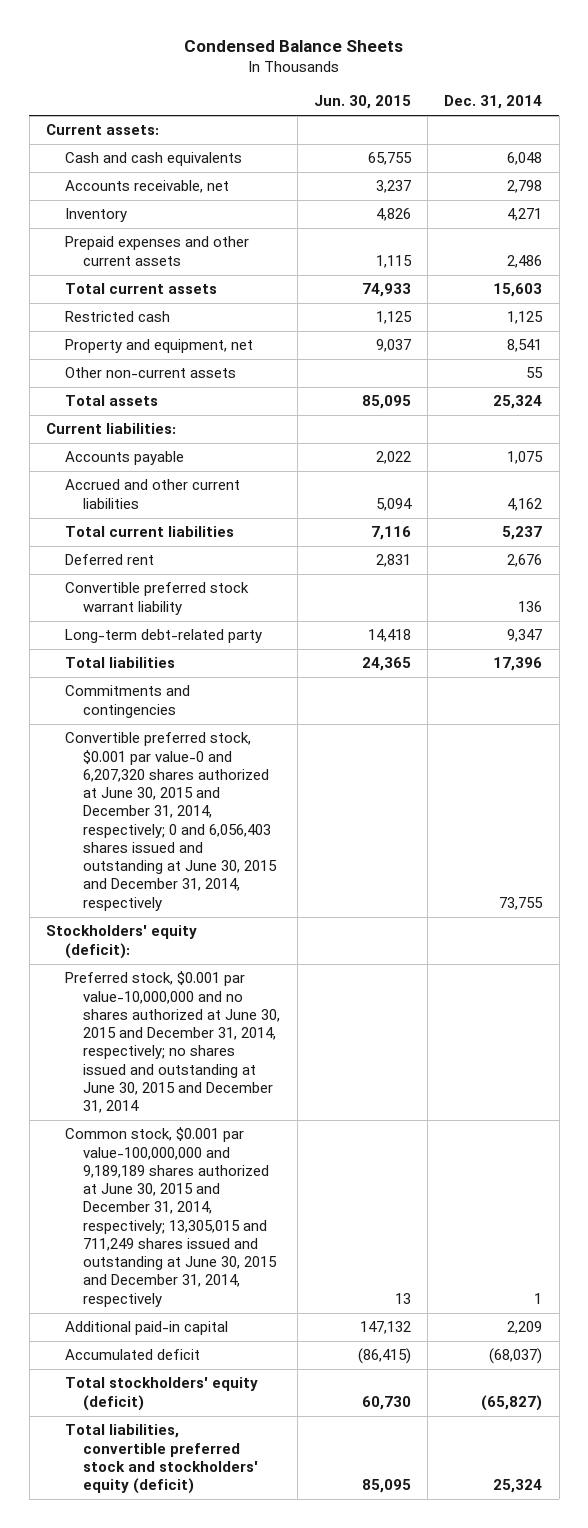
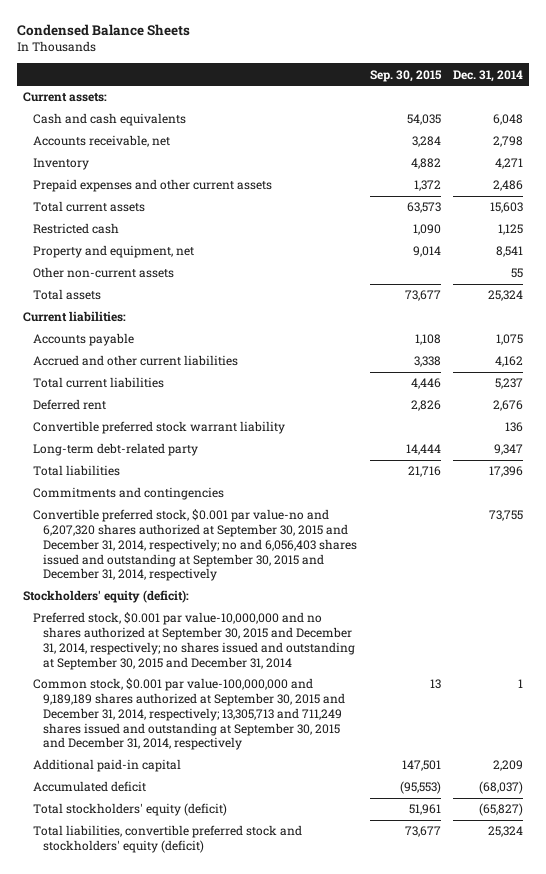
- | Jun. 30, 2015 | Dec. 31, 2014
+ | Sep. 30, 2015 | Dec. 31, 2014
- Convertible preferred stock, $0.001 par value-0 and 6,207,320 shares authorized at June 30, 2015 and December 31, 2014, respectively; 0 and 6,056,403 shares issued and outstanding at June 30, 2015 and December 31, 2014, respectively | | 73,755
+ Convertible preferred stock, $0.001 par value-no and 6,207,320 shares authorized at September 30, 2015 and December 31, 2014, respectively; no and 6,056,403 shares issued and outstanding at September 30, 2015 and December 31, 2014, respectively | | 73,755
- Preferred stock, $0.001 par value-10,000,000 and no shares authorized at June 30, 2015 and December 31, 2014, respectively; no shares issued and outstanding at June 30, 2015 and December 31, 2014
- Common stock, $0.001 par value-100,000,000 and 9,189,189 shares authorized at June 30, 2015 and December 31, 2014, respectively; 13,305,015 and 711,249 shares issued and outstanding at June 30, 2015 and December 31, 2014, respectively | 13 | 1
+ Preferred stock, $0.001 par value-10,000,000 and no shares authorized at September 30, 2015 and December 31, 2014, respectively; no shares issued and outstanding at September 30, 2015 and December 31, 2014
+ Common stock, $0.001 par value-100,000,000 and 9,189,189 shares authorized at September 30, 2015 and December 31, 2014, respectively; 13,305,713 and 711,249 shares issued and outstanding at September 30, 2015 and December 31, 2014, respectively | 13 | 1

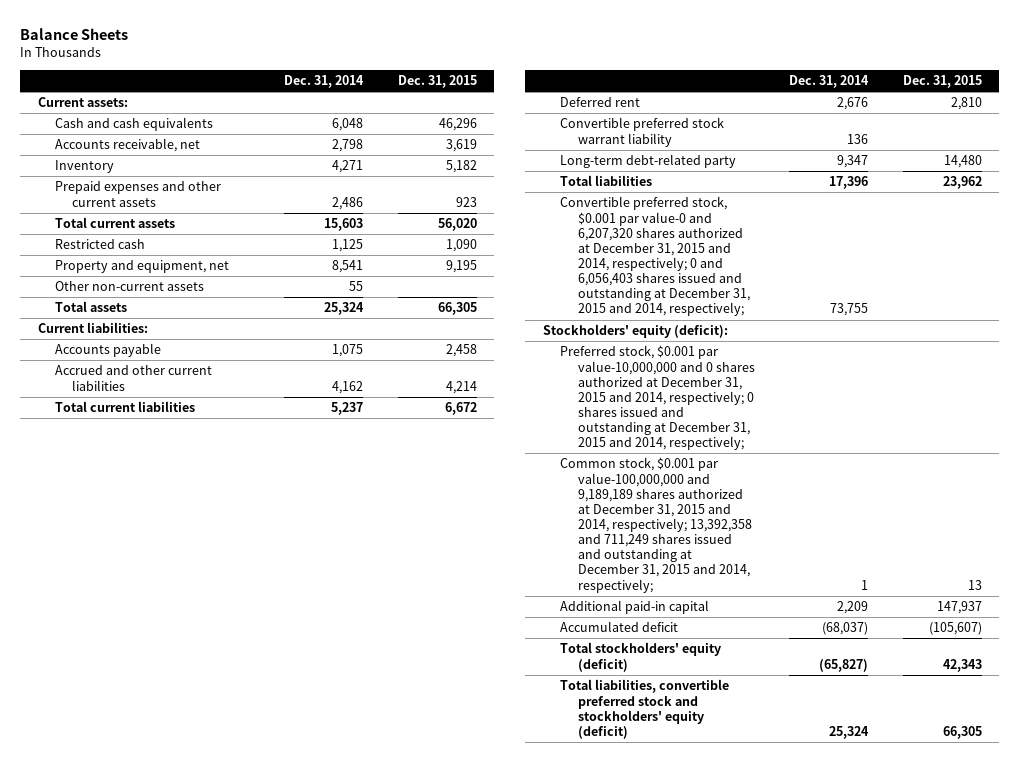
- Condensed Balance Sheets
+ Balance Sheets
- | Sep. 30, 2015 | Dec. 31, 2014
+ | Dec. 31, 2014 | Dec. 31, 2015
- Commitments and contingencies
- Convertible preferred stock, $0.001 par value-no and 6,207,320 shares authorized at September 30, 2015 and December 31, 2014, respectively; no and 6,056,403 shares issued and outstanding at September 30, 2015 and December 31, 2014, respectively | | 73,755
+ Convertible preferred stock, $0.001 par value-0 and 6,207,320 shares authorized at December 31, 2015 and 2014, respectively; 0 and 6,056,403 shares issued and outstanding at December 31, 2015 and 2014, respectively; | 73,755 |
- Preferred stock, $0.001 par value-10,000,000 and no shares authorized at September 30, 2015 and December 31, 2014, respectively; no shares issued and outstanding at September 30, 2015 and December 31, 2014
- Common stock, $0.001 par value-100,000,000 and 9,189,189 shares authorized at September 30, 2015 and December 31, 2014, respectively; 13,305,713 and 711,249 shares issued and outstanding at September 30, 2015 and December 31, 2014, respectively | 13 | 1
+ Preferred stock, $0.001 par value-10,000,000 and 0 shares authorized at December 31, 2015 and 2014, respectively; 0 shares issued and outstanding at December 31, 2015 and 2014, respectively;
+ Common stock, $0.001 par value-100,000,000 and 9,189,189 shares authorized at December 31, 2015 and 2014, respectively; 13,392,358 and 711,249 shares issued and outstanding at December 31, 2015 and 2014, respectively; | 1 | 13

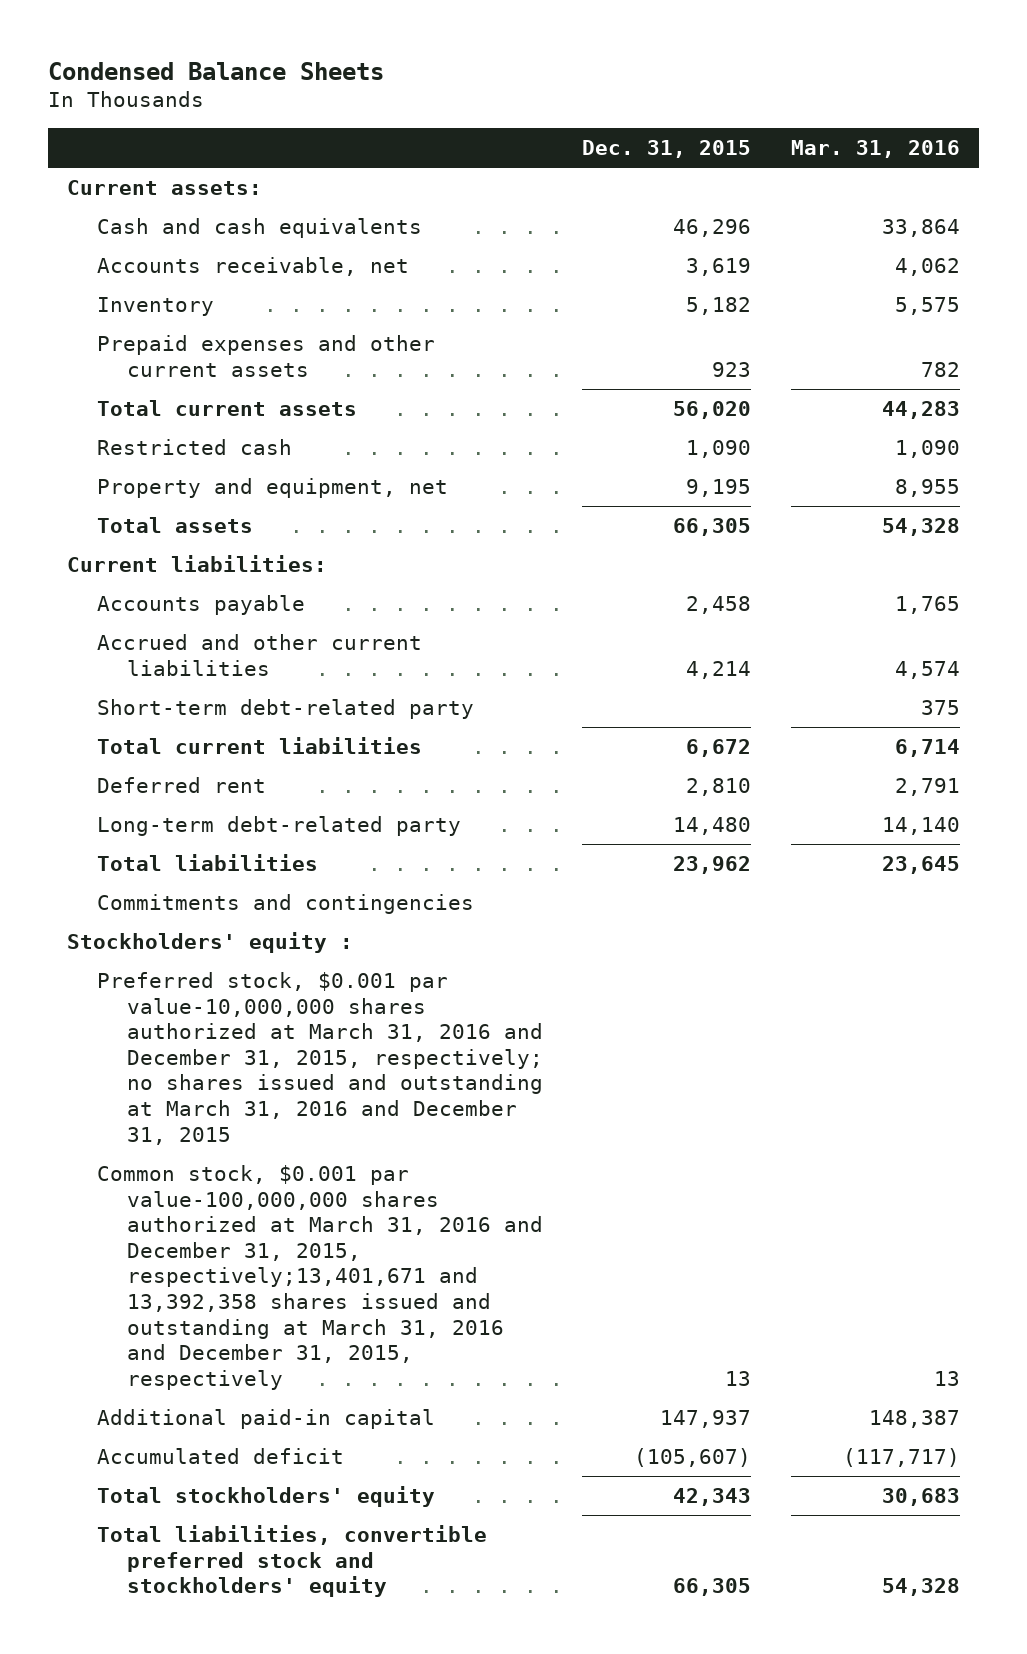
- Balance Sheets
+ Condensed Balance Sheets
- | Dec. 31, 2014 | Dec. 31, 2015
+ | Dec. 31, 2015 | Mar. 31, 2016
- Other non-current assets | 55 |
+ Short-term debt-related party | | 375
- Convertible preferred stock warrant liability | 136 |
- Convertible preferred stock, $0.001 par value-0 and 6,207,320 shares authorized at December 31, 2015 and 2014, respectively; 0 and 6,056,403 shares issued and outstanding at December 31, 2015 and 2014, respectively; | 73,755 |
- Stockholders' equity (deficit):
- Preferred stock, $0.001 par value-10,000,000 and 0 shares authorized at December 31, 2015 and 2014, respectively; 0 shares issued and outstanding at December 31, 2015 and 2014, respectively;
- Common stock, $0.001 par value-100,000,000 and 9,189,189 shares authorized at December 31, 2015 and 2014, respectively; 13,392,358 and 711,249 shares issued and outstanding at December 31, 2015 and 2014, respectively; | 1 | 13
+ Commitments and contingencies
+ Stockholders' equity :
+ Preferred stock, $0.001 par value-10,000,000 shares authorized at March 31, 2016 and December 31, 2015, respectively; no shares issued and outstanding at March 31, 2016 and December 31, 2015
+ Common stock, $0.001 par value-100,000,000 shares authorized at March 31, 2016 and December 31, 2015, respectively;13,401,671 and 13,392,358 shares issued and outstanding at March 31, 2016 and December 31, 2015, respectively | 13 | 13
- Total stockholders' equity (deficit) | (65,827) | 42,343
- Total liabilities, convertible preferred stock and stockholders' equity (deficit) | 25,324 | 66,305
+ Total stockholders' equity | 42,343 | 30,683
+ Total liabilities, convertible preferred stock and stockholders' equity | 66,305 | 54,328

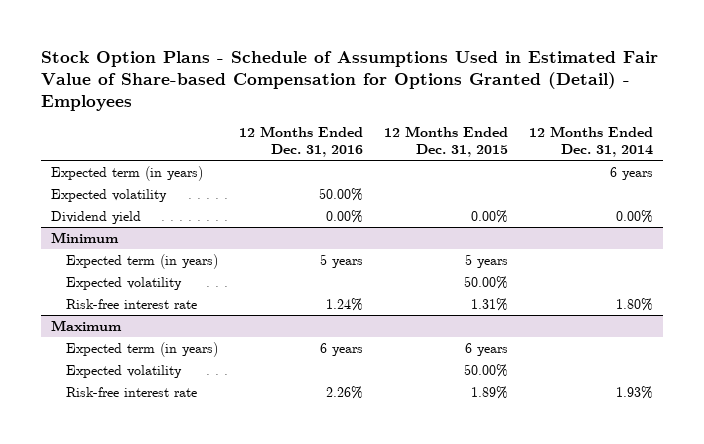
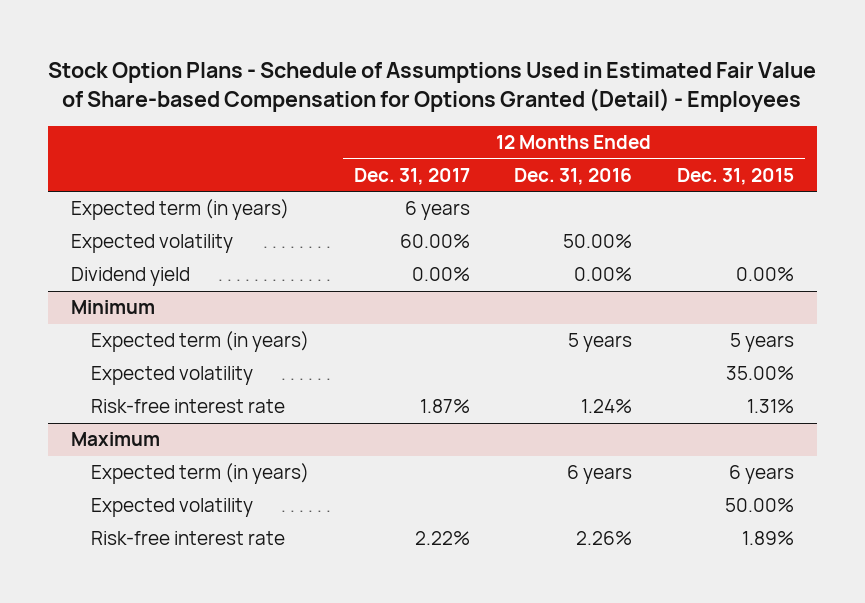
- | 12 Months Ended Dec. 31, 2016 | 12 Months Ended Dec. 31, 2015 | 12 Months Ended Dec. 31, 2014
+ | 12 Months Ended Dec. 31, 2017 | 12 Months Ended Dec. 31, 2016 | 12 Months Ended Dec. 31, 2015
@ Minimum
- Expected volatility | | 50.00% |
+ Expected volatility | | | 35.00%

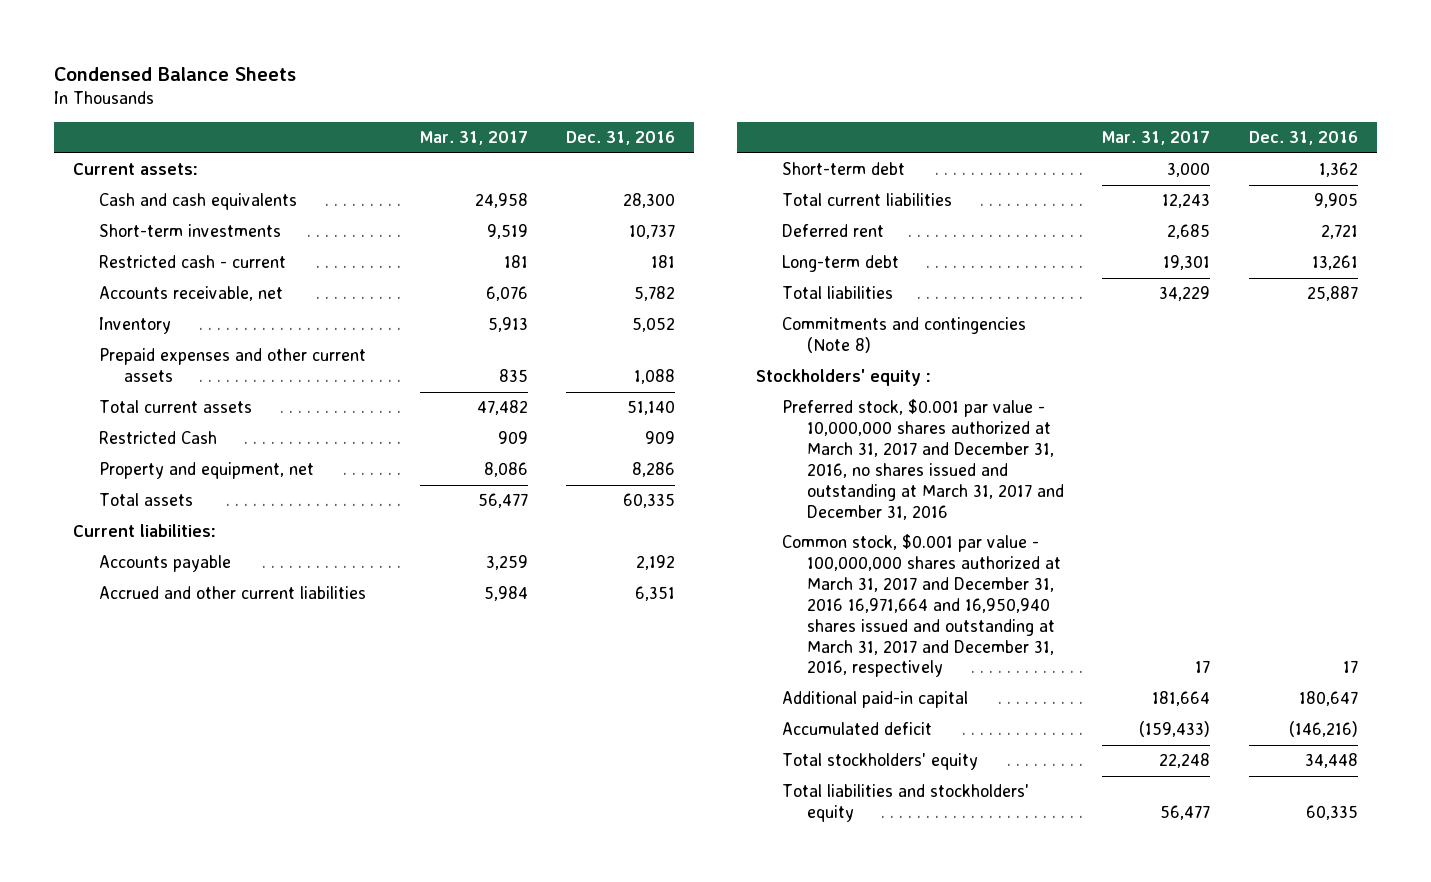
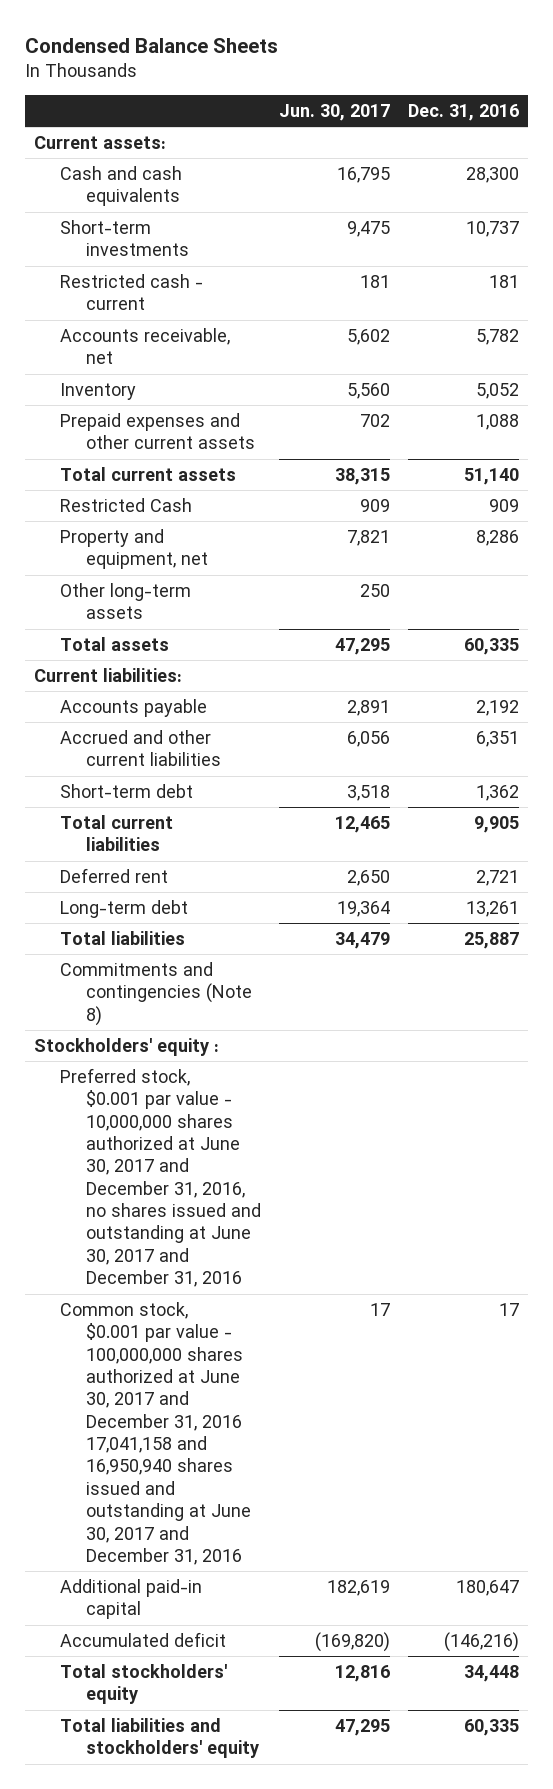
- | Mar. 31, 2017 | Dec. 31, 2016
+ | Jun. 30, 2017 | Dec. 31, 2016
+ Other long-term assets | 250 |
- Preferred stock, $0.001 par value - 10,000,000 shares authorized at March 31, 2017 and December 31, 2016, no shares issued and outstanding at March 31, 2017 and December 31, 2016
- Common stock, $0.001 par value - 100,000,000 shares authorized at March 31, 2017 and December 31, 2016 16,971,664 and 16,950,940 shares issued and outstanding at March 31, 2017 and December 31, 2016, respectively | 17 | 17
+ Preferred stock, $0.001 par value - 10,000,000 shares authorized at June 30, 2017 and December 31, 2016, no shares issued and outstanding at June 30, 2017 and December 31, 2016
+ Common stock, $0.001 par value - 100,000,000 shares authorized at June 30, 2017 and December 31, 2016 17,041,158 and 16,950,940 shares issued and outstanding at June 30, 2017 and December 31, 2016 | 17 | 17

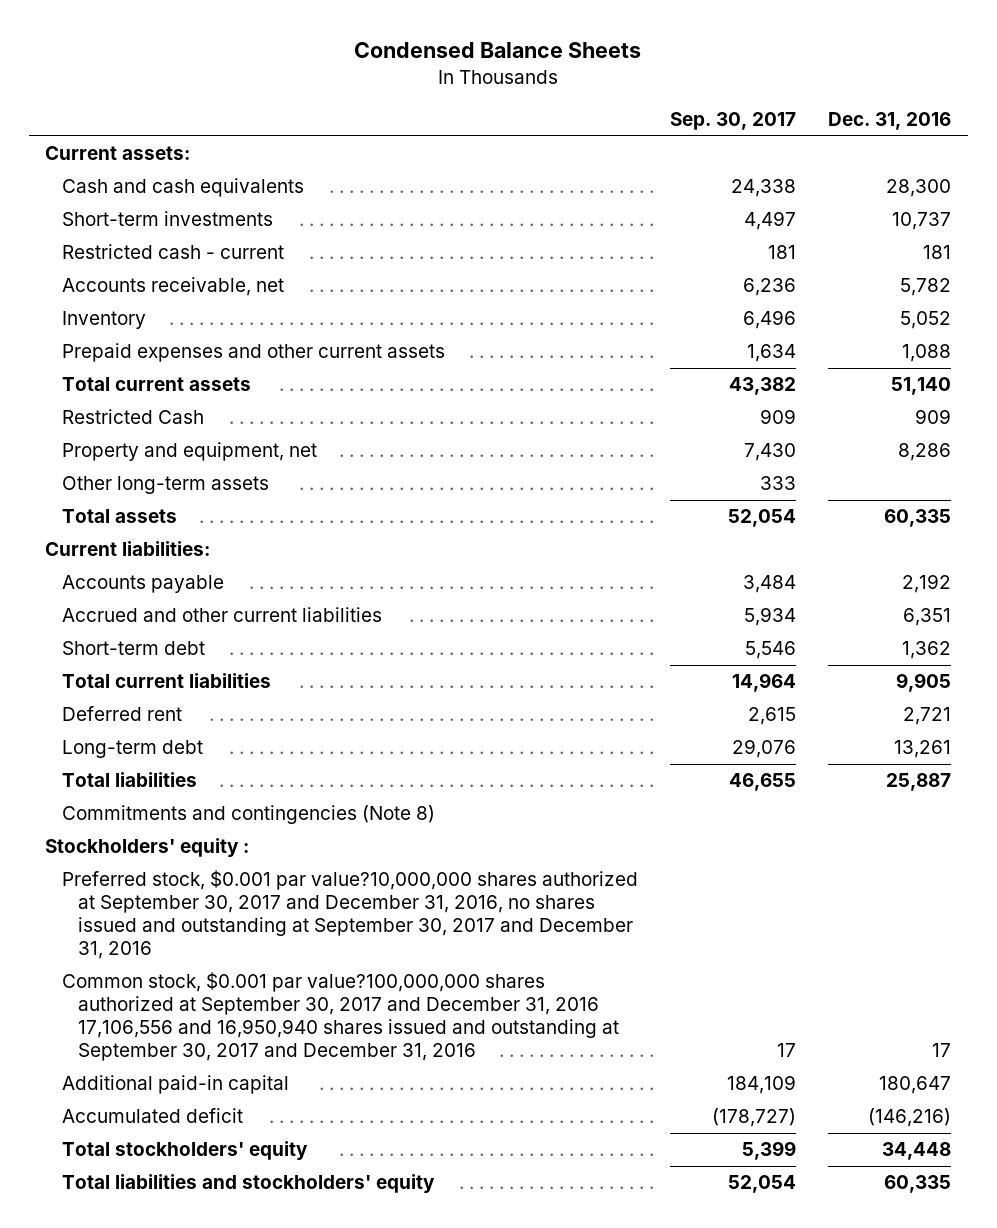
- | Jun. 30, 2017 | Dec. 31, 2016
+ | Sep. 30, 2017 | Dec. 31, 2016
- Preferred stock, $0.001 par value - 10,000,000 shares authorized at June 30, 2017 and December 31, 2016, no shares issued and outstanding at June 30, 2017 and December 31, 2016
- Common stock, $0.001 par value - 100,000,000 shares authorized at June 30, 2017 and December 31, 2016 17,041,158 and 16,950,940 shares issued and outstanding at June 30, 2017 and December 31, 2016 | 17 | 17
+ Preferred stock, $0.001 par value?10,000,000 shares authorized at September 30, 2017 and December 31, 2016, no shares issued and outstanding at September 30, 2017 and December 31, 2016
+ Common stock, $0.001 par value?100,000,000 shares authorized at September 30, 2017 and December 31, 2016 17,106,556 and 16,950,940 shares issued and outstanding at September 30, 2017 and December 31, 2016 | 17 | 17

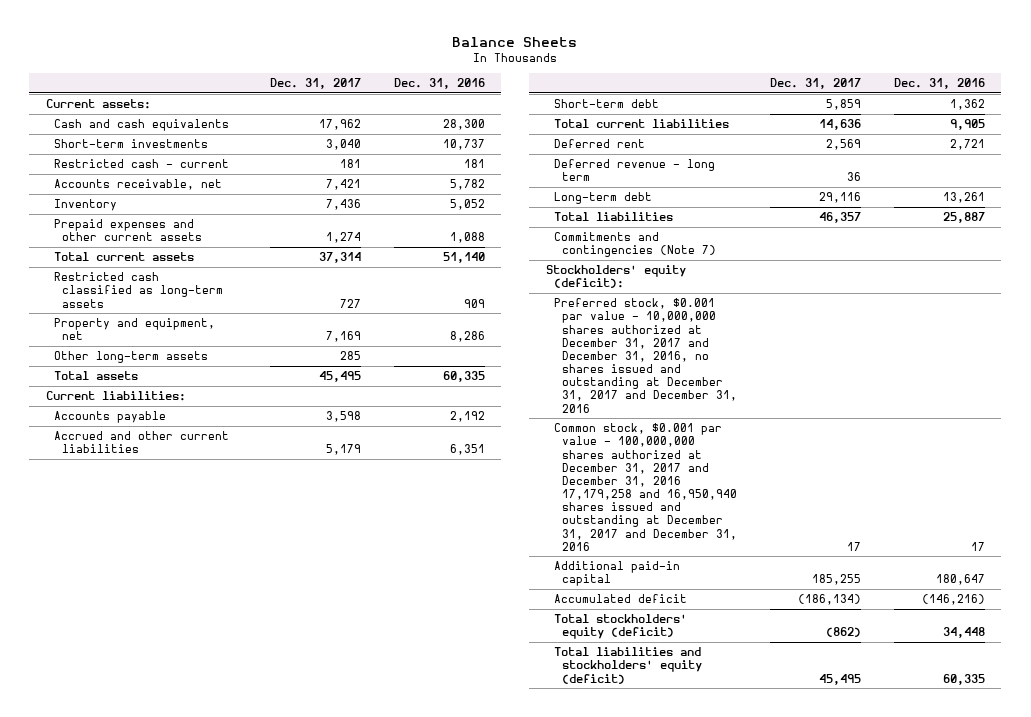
- Condensed Balance Sheets
+ Balance Sheets
- | Sep. 30, 2017 | Dec. 31, 2016
+ | Dec. 31, 2017 | Dec. 31, 2016
- Restricted Cash | 909 | 909
+ Restricted cash classified as long-term assets | 727 | 909
+ Deferred revenue - long term | 36 |
- Commitments and contingencies (Note 8)
- Stockholders' equity :
- Preferred stock, $0.001 par value?10,000,000 shares authorized at September 30, 2017 and December 31, 2016, no shares issued and outstanding at September 30, 2017 and December 31, 2016
- Common stock, $0.001 par value?100,000,000 shares authorized at September 30, 2017 and December 31, 2016 17,106,556 and 16,950,940 shares issued and outstanding at September 30, 2017 and December 31, 2016 | 17 | 17
+ Commitments and contingencies (Note 7)
+ Stockholders' equity (deficit):
+ Preferred stock, $0.001 par value - 10,000,000 shares authorized at December 31, 2017 and December 31, 2016, no shares issued and outstanding at December 31, 2017 and December 31, 2016
+ Common stock, $0.001 par value - 100,000,000 shares authorized at December 31, 2017 and December 31, 2016 17,179,258 and 16,950,940 shares issued and outstanding at December 31, 2017 and December 31, 2016 | 17 | 17
- Total stockholders' equity | 5,399 | 34,448
- Total liabilities and stockholders' equity | 52,054 | 60,335
+ Total stockholders' equity (deficit) | (862) | 34,448
+ Total liabilities and stockholders' equity (deficit) | 45,495 | 60,335

